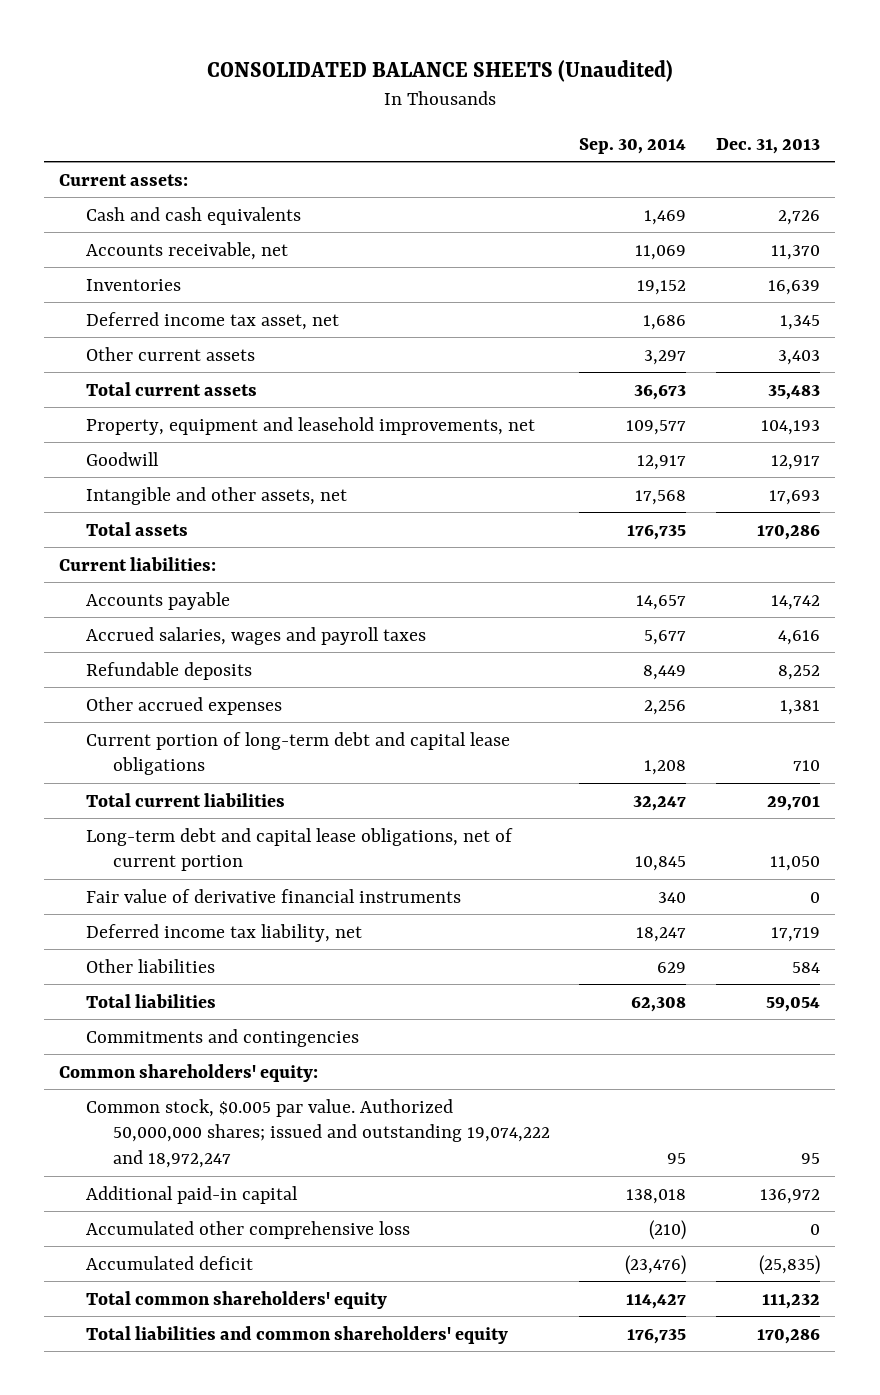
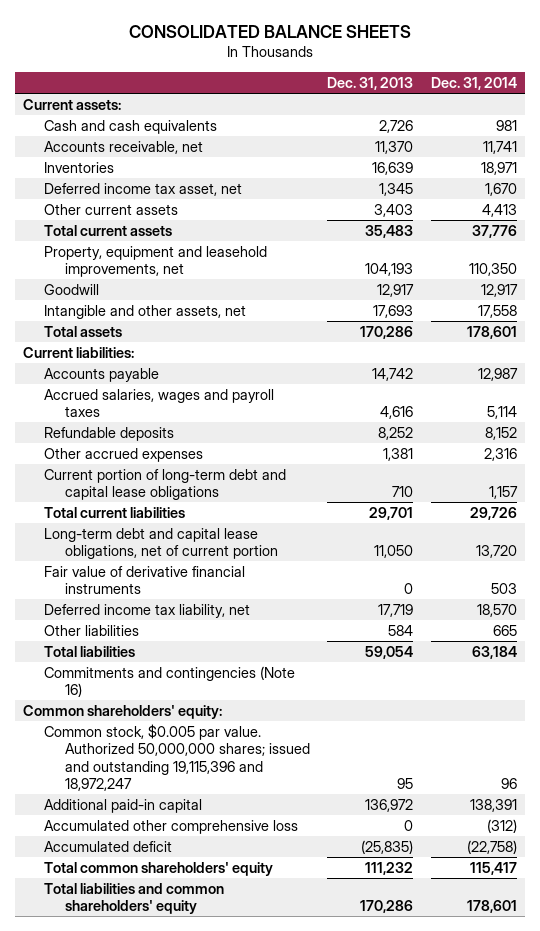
- CONSOLIDATED BALANCE SHEETS (Unaudited)
+ CONSOLIDATED BALANCE SHEETS
- | Sep. 30, 2014 | Dec. 31, 2013
+ | Dec. 31, 2013 | Dec. 31, 2014
- Commitments and contingencies
+ Commitments and contingencies (Note 16)
- Common stock, $0.005 par value. Authorized 50,000,000 shares; issued and outstanding 19,074,222 and 18,972,247 | 95 | 95
+ Common stock, $0.005 par value. Authorized 50,000,000 shares; issued and outstanding 19,115,396 and 18,972,247 | 95 | 96

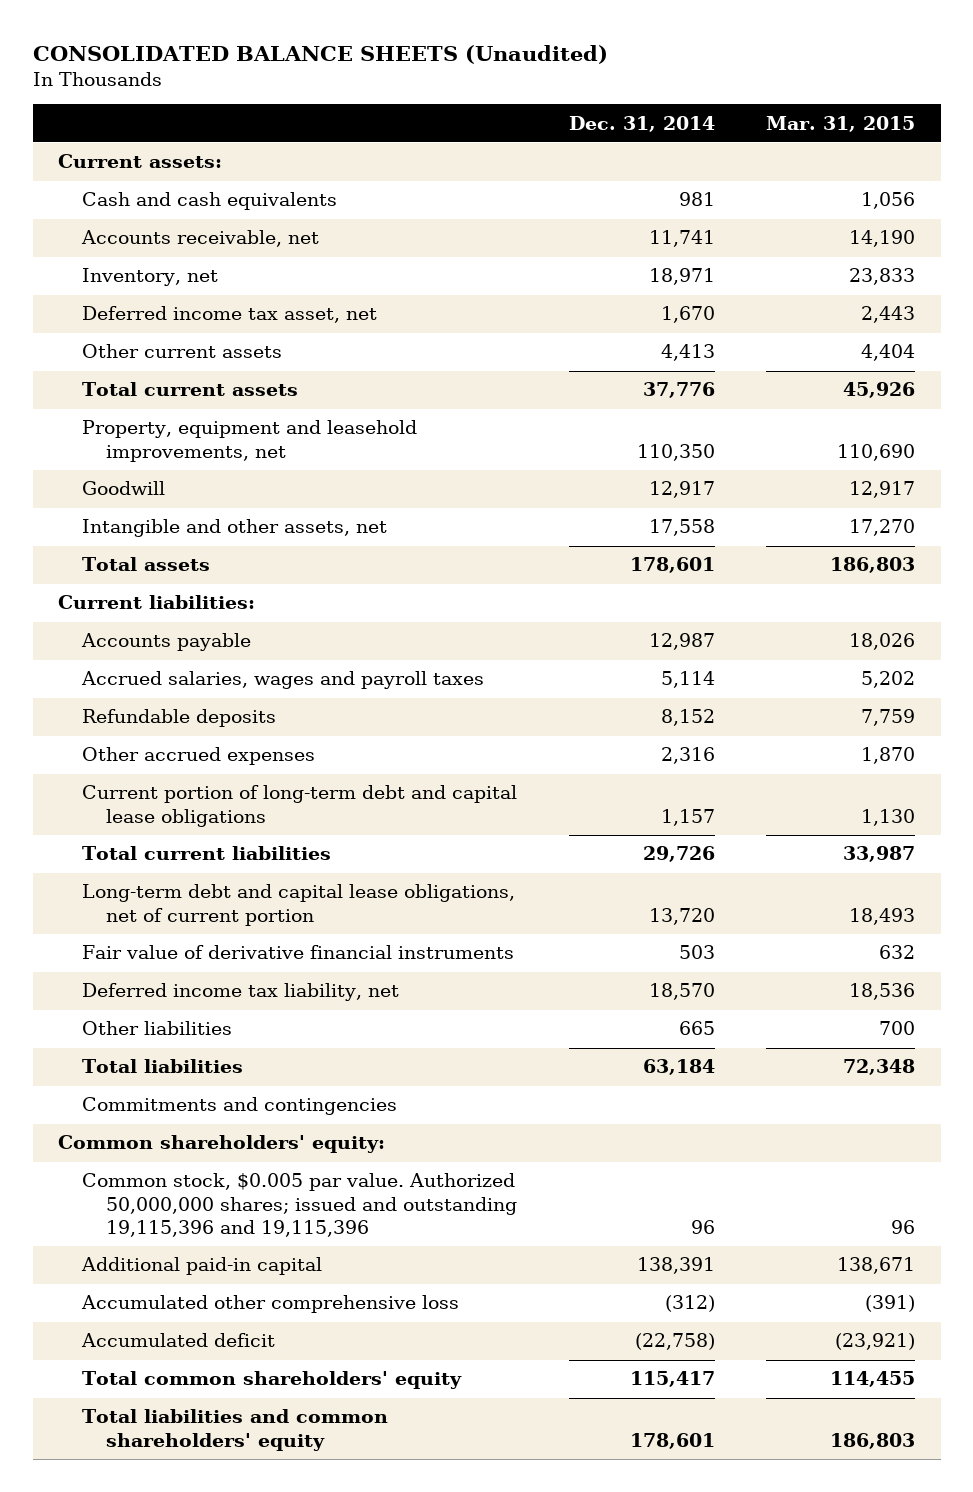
- CONSOLIDATED BALANCE SHEETS
+ CONSOLIDATED BALANCE SHEETS (Unaudited)
- | Dec. 31, 2013 | Dec. 31, 2014
+ | Dec. 31, 2014 | Mar. 31, 2015
- Inventories | 16,639 | 18,971
+ Inventory, net | 18,971 | 23,833
- Commitments and contingencies (Note 16)
+ Commitments and contingencies
- Common stock, $0.005 par value. Authorized 50,000,000 shares; issued and outstanding 19,115,396 and 18,972,247 | 95 | 96
+ Common stock, $0.005 par value. Authorized 50,000,000 shares; issued and outstanding 19,115,396 and 19,115,396 | 96 | 96

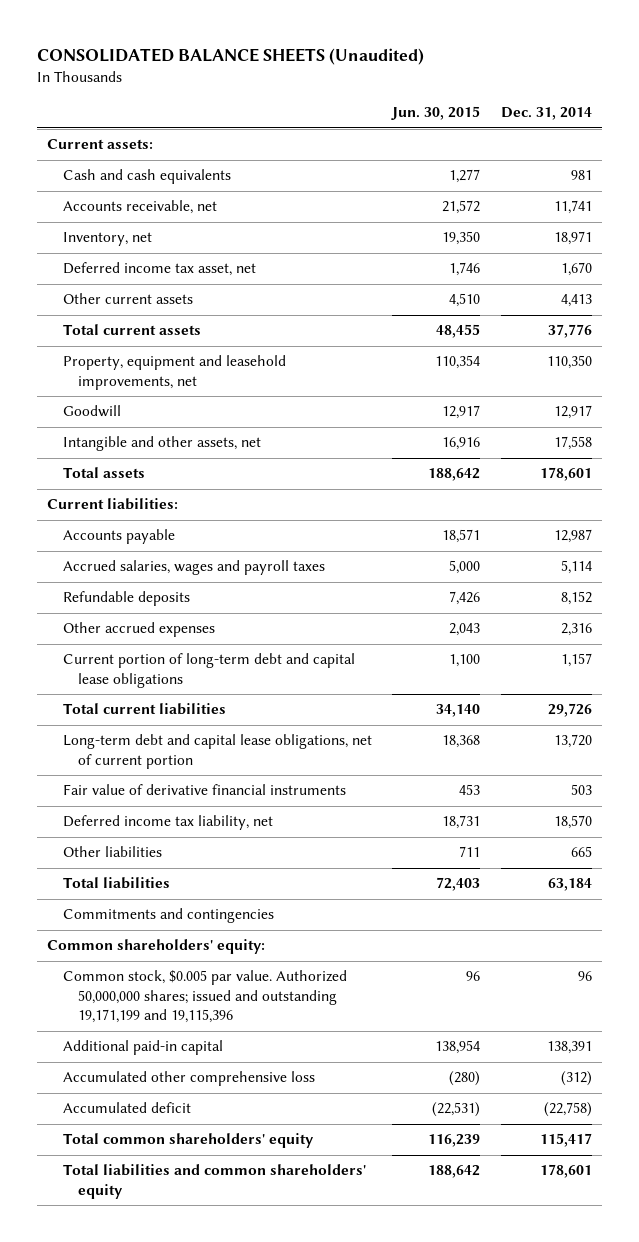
- | Dec. 31, 2014 | Mar. 31, 2015
+ | Jun. 30, 2015 | Dec. 31, 2014
- Common stock, $0.005 par value. Authorized 50,000,000 shares; issued and outstanding 19,115,396 and 19,115,396 | 96 | 96
+ Common stock, $0.005 par value. Authorized 50,000,000 shares; issued and outstanding 19,171,199 and 19,115,396 | 96 | 96

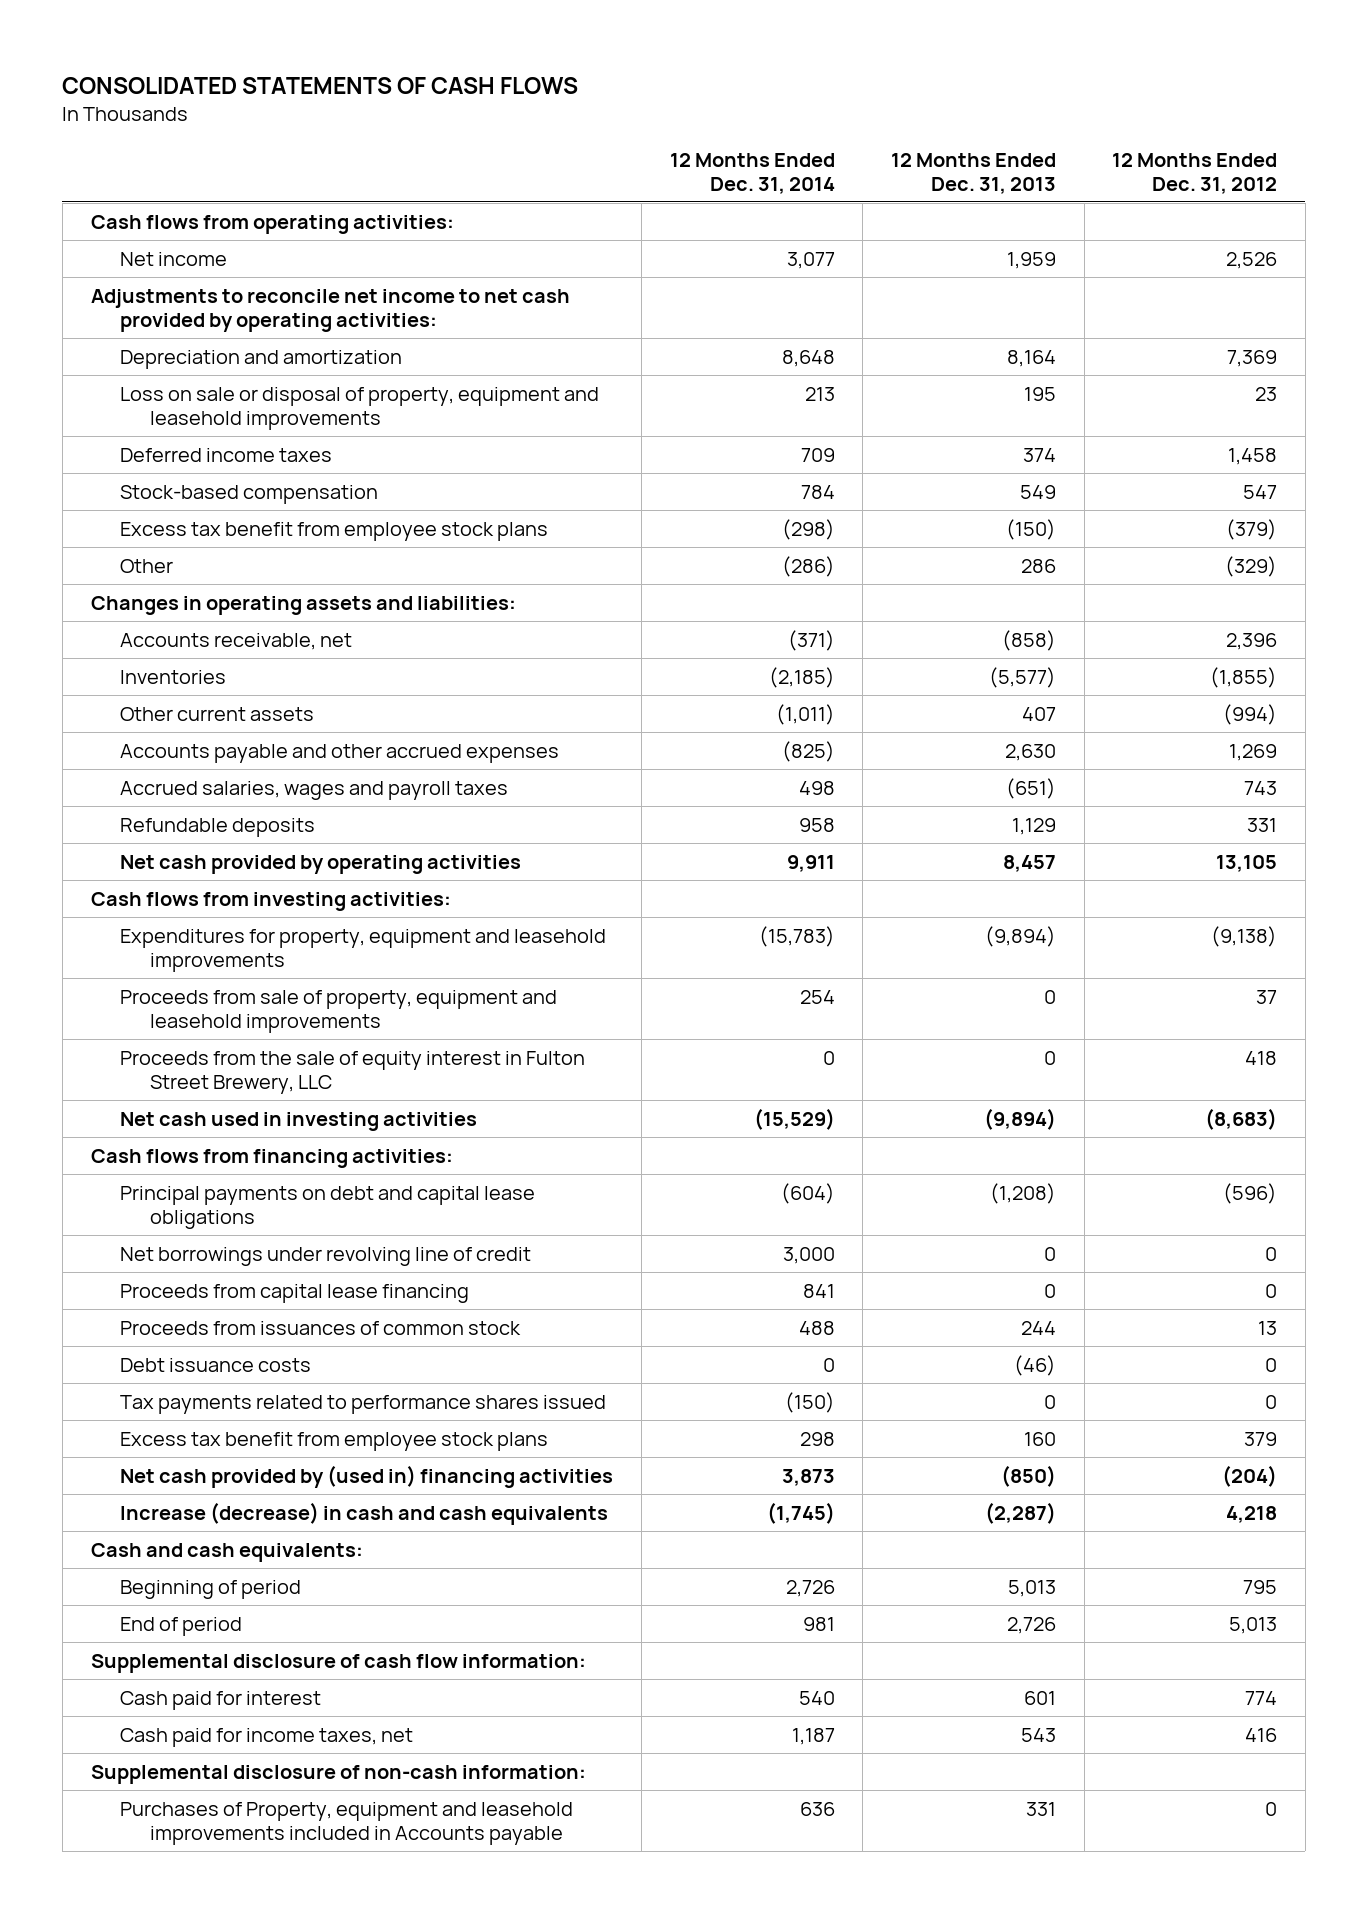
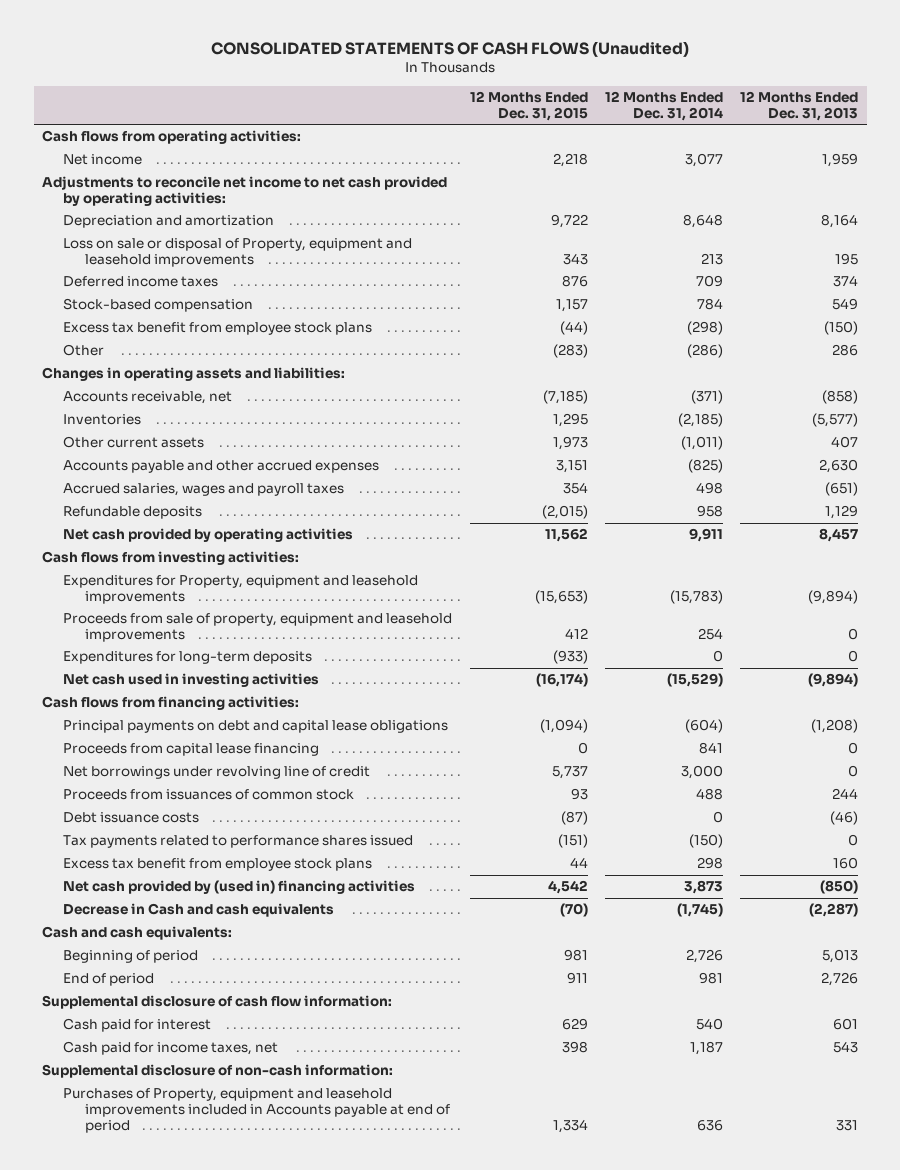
- CONSOLIDATED STATEMENTS OF CASH FLOWS
+ CONSOLIDATED STATEMENTS OF CASH FLOWS (Unaudited)
- | 12 Months Ended Dec. 31, 2014 | 12 Months Ended Dec. 31, 2013 | 12 Months Ended Dec. 31, 2012
+ | 12 Months Ended Dec. 31, 2015 | 12 Months Ended Dec. 31, 2014 | 12 Months Ended Dec. 31, 2013
- Loss on sale or disposal of property, equipment and leasehold improvements | 213 | 195 | 23
+ Loss on sale or disposal of Property, equipment and leasehold improvements | 343 | 213 | 195
- Expenditures for property, equipment and leasehold improvements | (15,783) | (9,894) | (9,138)
+ Expenditures for Property, equipment and leasehold improvements | (15,653) | (15,783) | (9,894)
- Proceeds from the sale of equity interest in Fulton Street Brewery, LLC | 0 | 0 | 418
+ Expenditures for long-term deposits | (933) | 0 | 0
moved down: Net borrowings under revolving line of credit | 5,737 | 3,000 | 0
- Increase (decrease) in cash and cash equivalents | (1,745) | (2,287) | 4,218
+ Decrease in Cash and cash equivalents | (70) | (1,745) | (2,287)
- Purchases of Property, equipment and leasehold improvements included in Accounts payable | 636 | 331 | 0
+ Purchases of Property, equipment and leasehold improvements included in Accounts payable at end of period | 1,334 | 636 | 331

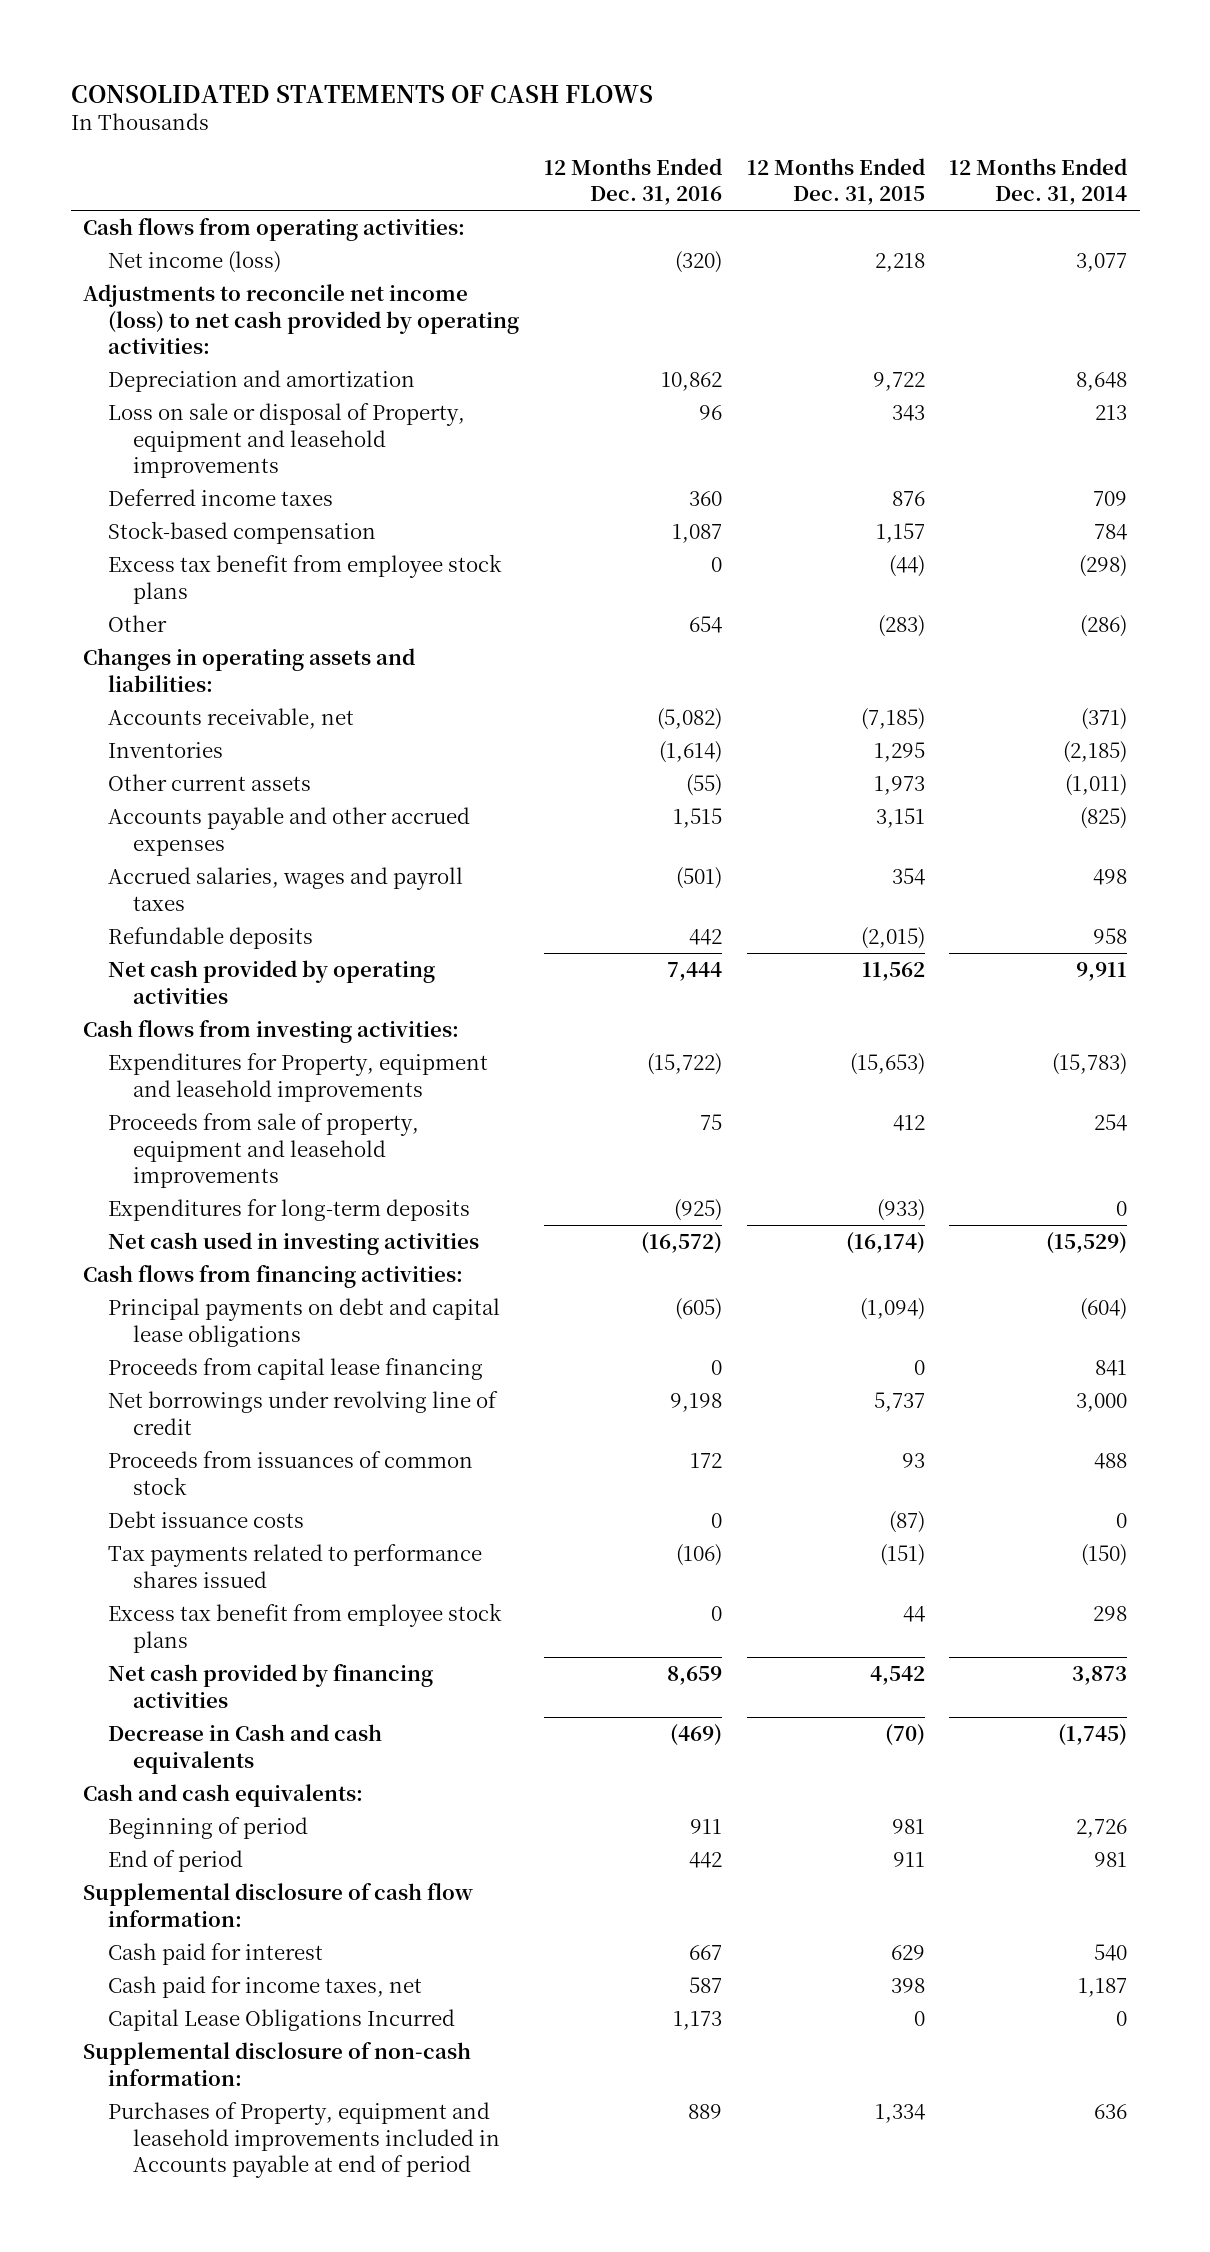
- CONSOLIDATED STATEMENTS OF CASH FLOWS (Unaudited)
+ CONSOLIDATED STATEMENTS OF CASH FLOWS
- | 12 Months Ended Dec. 31, 2015 | 12 Months Ended Dec. 31, 2014 | 12 Months Ended Dec. 31, 2013
+ | 12 Months Ended Dec. 31, 2016 | 12 Months Ended Dec. 31, 2015 | 12 Months Ended Dec. 31, 2014
- Net income | 2,218 | 3,077 | 1,959
- Adjustments to reconcile net income to net cash provided by operating activities:
+ Net income (loss) | (320) | 2,218 | 3,077
+ Adjustments to reconcile net income (loss) to net cash provided by operating activities:
- Net cash provided by (used in) financing activities | 4,542 | 3,873 | (850)
+ Net cash provided by financing activities | 8,659 | 4,542 | 3,873
+ Capital Lease Obligations Incurred | 1,173 | 0 | 0

